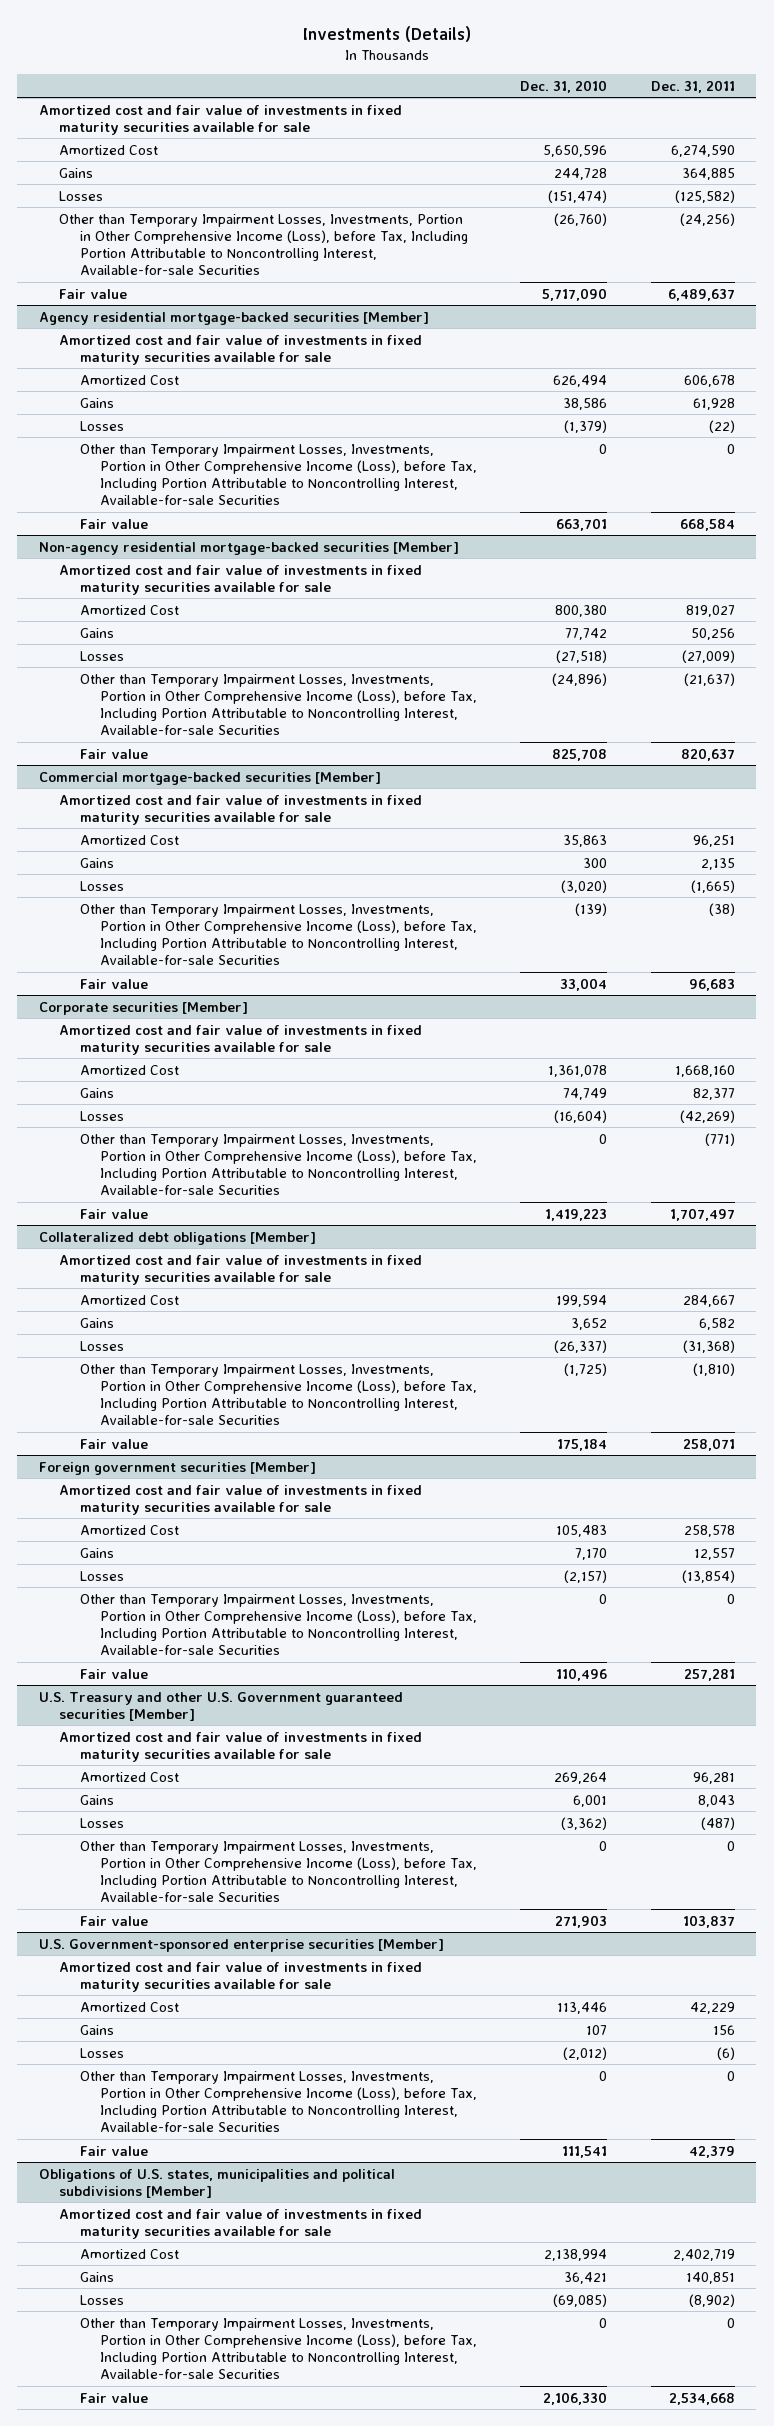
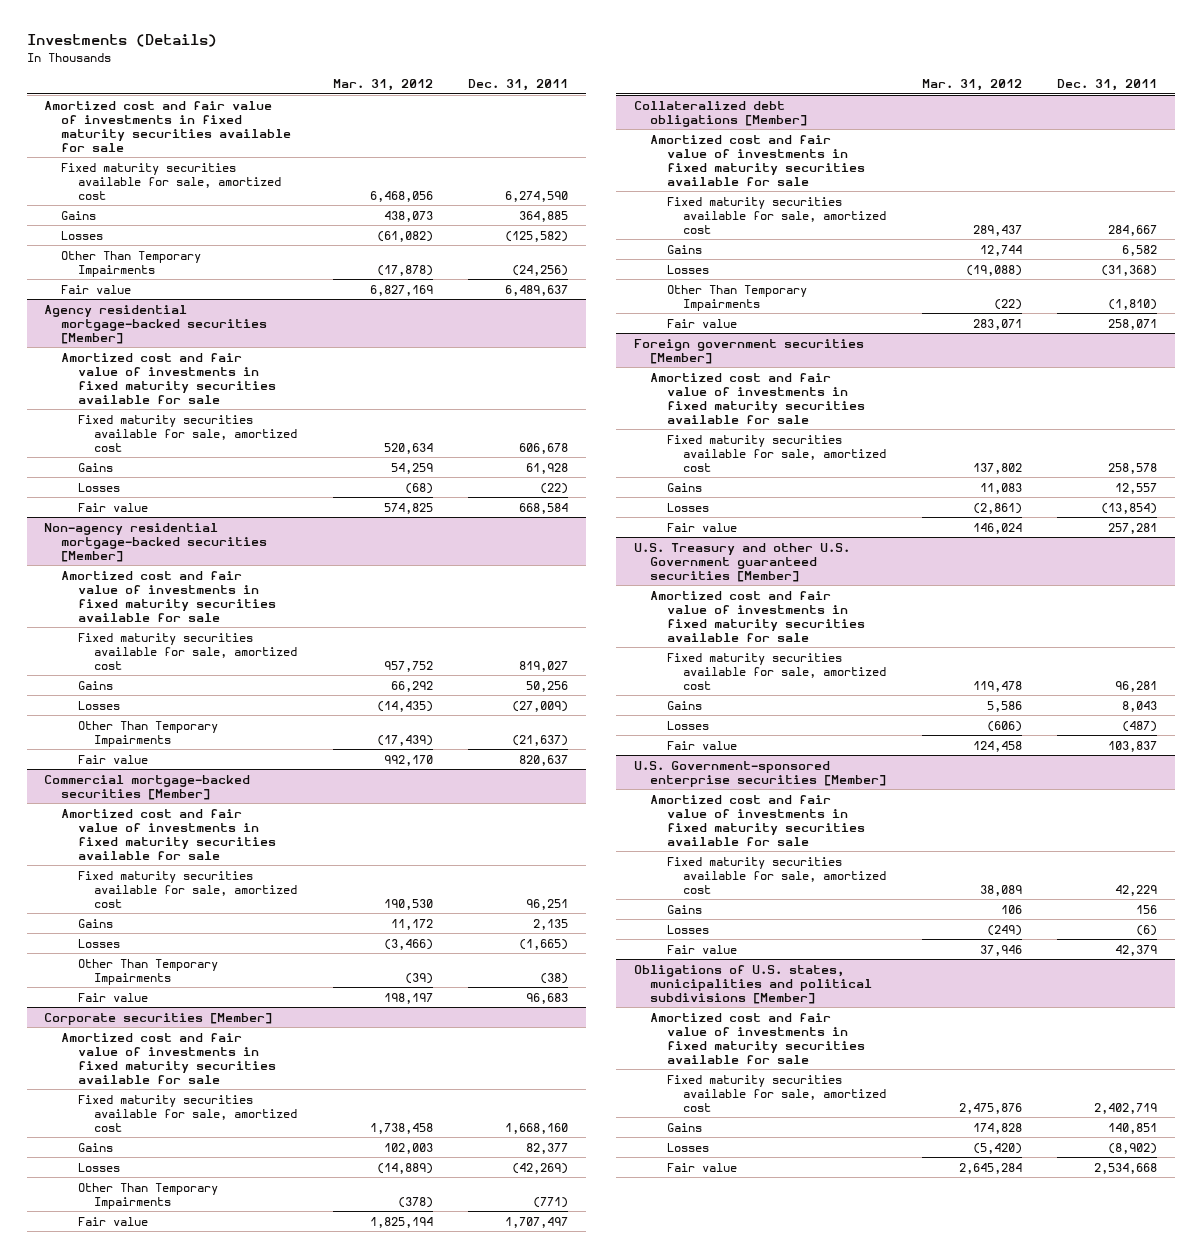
- | Dec. 31, 2010 | Dec. 31, 2011
+ | Mar. 31, 2012 | Dec. 31, 2011
- Amortized Cost | 5,650,596 | 6,274,590
+ Fixed maturity securities available for sale, amortized cost | 6,468,056 | 6,274,590
- Other than Temporary Impairment Losses, Investments, Portion in Other Comprehensive Income (Loss), before Tax, Including Portion Attributable to Noncontrolling Interest, Available-for-sale Securities | (26,760) | (24,256)
+ Other Than Temporary Impairments | (17,878) | (24,256)
@ Agency residential mortgage-backed securities [Member]
- Amortized Cost | 626,494 | 606,678
+ Fixed maturity securities available for sale, amortized cost | 520,634 | 606,678
- Other than Temporary Impairment Losses, Investments, Portion in Other Comprehensive Income (Loss), before Tax, Including Portion Attributable to Noncontrolling Interest, Available-for-sale Securities | 0 | 0
@ Non-agency residential mortgage-backed securities [Member]
- Amortized Cost | 800,380 | 819,027
+ Fixed maturity securities available for sale, amortized cost | 957,752 | 819,027
- Other than Temporary Impairment Losses, Investments, Portion in Other Comprehensive Income (Loss), before Tax, Including Portion Attributable to Noncontrolling Interest, Available-for-sale Securities | (24,896) | (21,637)
+ Other Than Temporary Impairments | (17,439) | (21,637)
@ Commercial mortgage-backed securities [Member]
- Amortized Cost | 35,863 | 96,251
+ Fixed maturity securities available for sale, amortized cost | 190,530 | 96,251
- Other than Temporary Impairment Losses, Investments, Portion in Other Comprehensive Income (Loss), before Tax, Including Portion Attributable to Noncontrolling Interest, Available-for-sale Securities | (139) | (38)
+ Other Than Temporary Impairments | (39) | (38)
@ Corporate securities [Member]
- Amortized Cost | 1,361,078 | 1,668,160
+ Fixed maturity securities available for sale, amortized cost | 1,738,458 | 1,668,160
- Other than Temporary Impairment Losses, Investments, Portion in Other Comprehensive Income (Loss), before Tax, Including Portion Attributable to Noncontrolling Interest, Available-for-sale Securities | 0 | (771)
+ Other Than Temporary Impairments | (378) | (771)
@ Collateralized debt obligations [Member]
- Amortized Cost | 199,594 | 284,667
+ Fixed maturity securities available for sale, amortized cost | 289,437 | 284,667
- Other than Temporary Impairment Losses, Investments, Portion in Other Comprehensive Income (Loss), before Tax, Including Portion Attributable to Noncontrolling Interest, Available-for-sale Securities | (1,725) | (1,810)
+ Other Than Temporary Impairments | (22) | (1,810)
@ Foreign government securities [Member]
- Amortized Cost | 105,483 | 258,578
+ Fixed maturity securities available for sale, amortized cost | 137,802 | 258,578
- Other than Temporary Impairment Losses, Investments, Portion in Other Comprehensive Income (Loss), before Tax, Including Portion Attributable to Noncontrolling Interest, Available-for-sale Securities | 0 | 0
@ U.S. Treasury and other U.S. Government guaranteed securities [Member]
- Amortized Cost | 269,264 | 96,281
+ Fixed maturity securities available for sale, amortized cost | 119,478 | 96,281
- Other than Temporary Impairment Losses, Investments, Portion in Other Comprehensive Income (Loss), before Tax, Including Portion Attributable to Noncontrolling Interest, Available-for-sale Securities | 0 | 0
@ U.S. Government-sponsored enterprise securities [Member]
- Amortized Cost | 113,446 | 42,229
+ Fixed maturity securities available for sale, amortized cost | 38,089 | 42,229
- Other than Temporary Impairment Losses, Investments, Portion in Other Comprehensive Income (Loss), before Tax, Including Portion Attributable to Noncontrolling Interest, Available-for-sale Securities | 0 | 0
@ Obligations of U.S. states, municipalities and political subdivisions [Member]
- Amortized Cost | 2,138,994 | 2,402,719
+ Fixed maturity securities available for sale, amortized cost | 2,475,876 | 2,402,719
- Other than Temporary Impairment Losses, Investments, Portion in Other Comprehensive Income (Loss), before Tax, Including Portion Attributable to Noncontrolling Interest, Available-for-sale Securities | 0 | 0

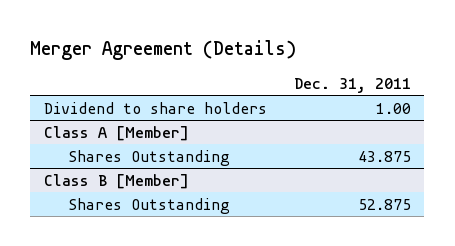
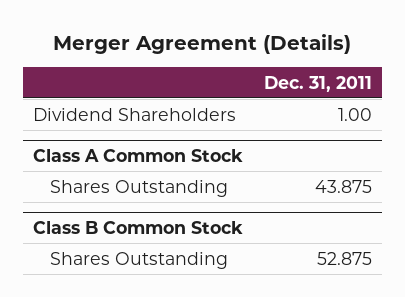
- Dividend to share holders | 1.00
- Class A [Member]
+ Dividend Shareholders | 1.00
+ Class A Common Stock
- Class B [Member]
+ Class B Common Stock

